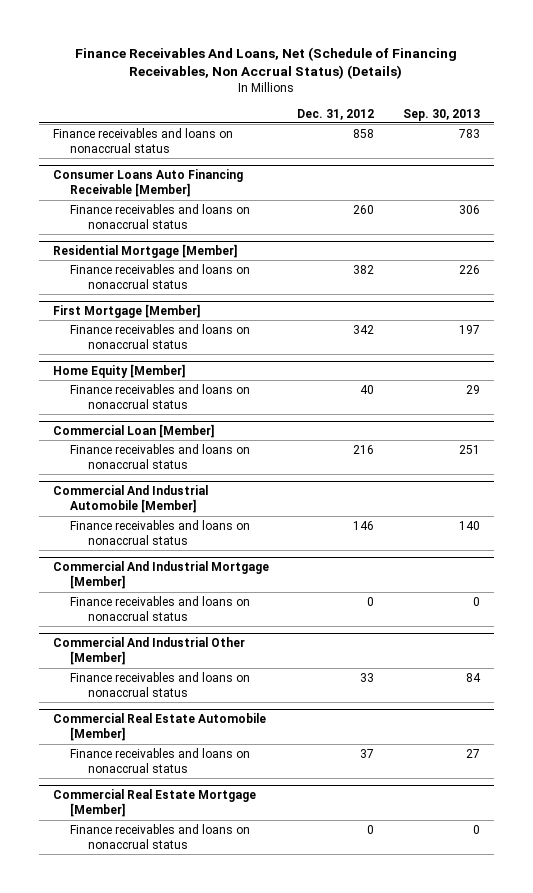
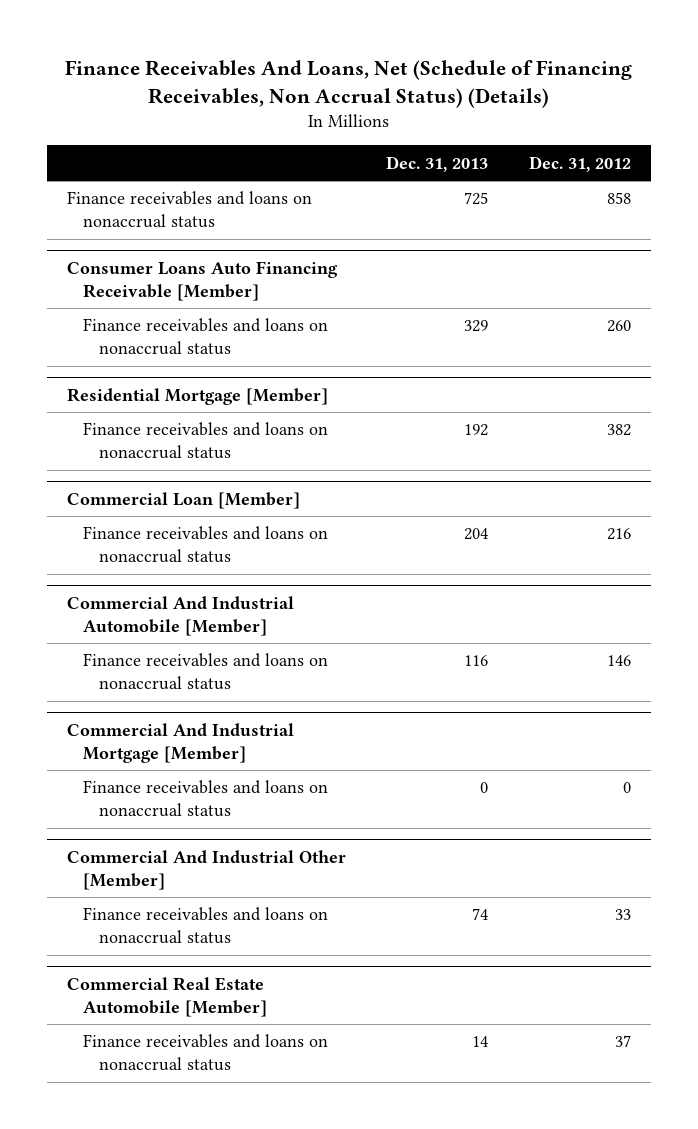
- | Dec. 31, 2012 | Sep. 30, 2013
+ | Dec. 31, 2013 | Dec. 31, 2012
- First Mortgage [Member]
- Finance receivables and loans on nonaccrual status | 342 | 197
- Home Equity [Member]
- Finance receivables and loans on nonaccrual status | 40 | 29
- Commercial Real Estate Mortgage [Member]
- Finance receivables and loans on nonaccrual status | 0 | 0

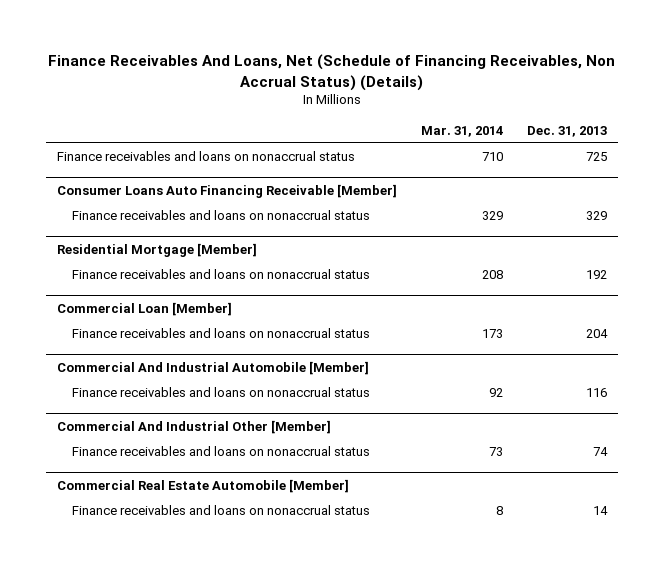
- | Dec. 31, 2013 | Dec. 31, 2012
+ | Mar. 31, 2014 | Dec. 31, 2013
- Commercial And Industrial Mortgage [Member]
- Finance receivables and loans on nonaccrual status | 0 | 0

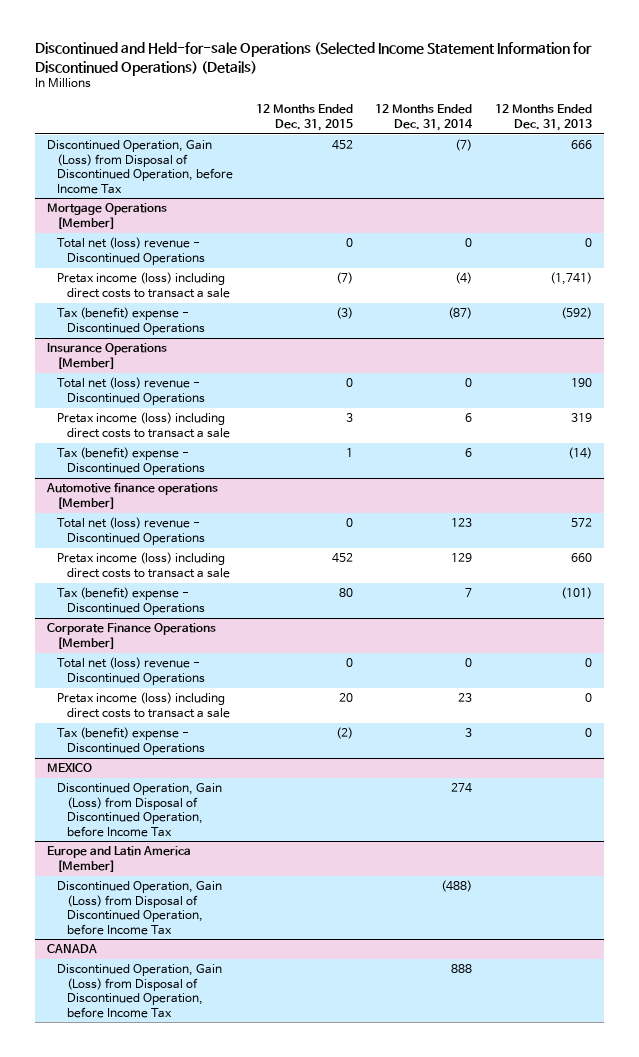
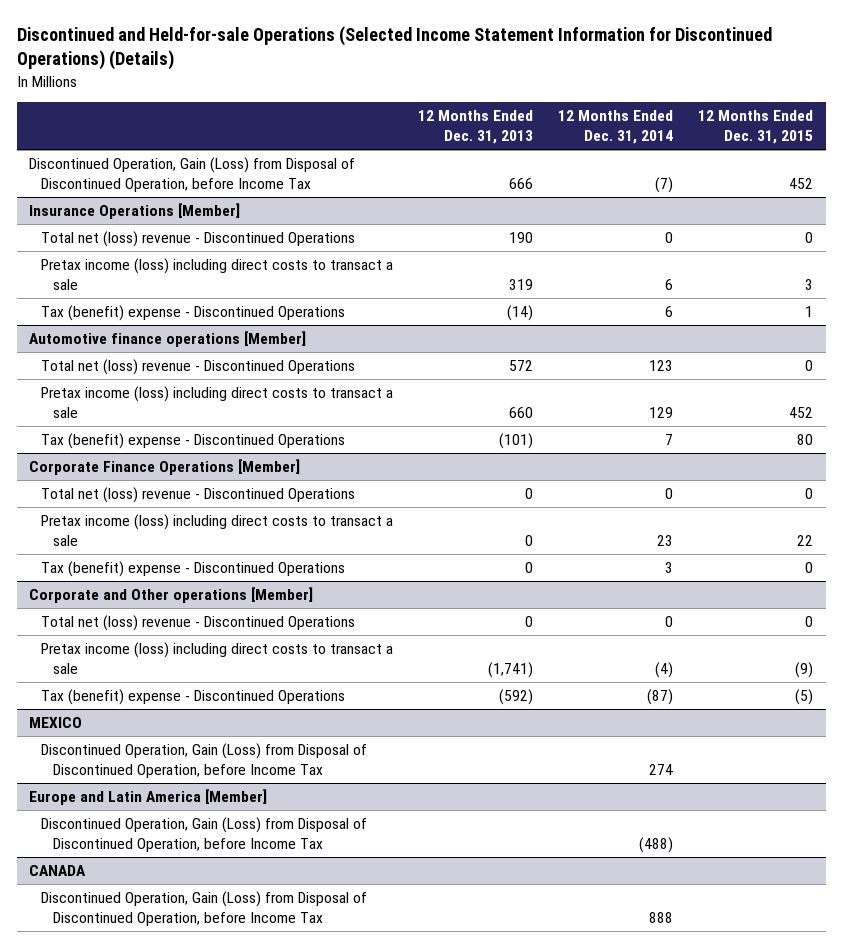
- | 12 Months Ended Dec. 31, 2015 | 12 Months Ended Dec. 31, 2014 | 12 Months Ended Dec. 31, 2013
+ | 12 Months Ended Dec. 31, 2013 | 12 Months Ended Dec. 31, 2014 | 12 Months Ended Dec. 31, 2015
- Mortgage Operations [Member]
- Total net (loss) revenue - Discontinued Operations | 0 | 0 | 0
- Pretax income (loss) including direct costs to transact a sale | (7) | (4) | (1,741)
- Tax (benefit) expense - Discontinued Operations | (3) | (87) | (592)
@ Corporate Finance Operations [Member]
- Pretax income (loss) including direct costs to transact a sale | 20 | 23 | 0
- Tax (benefit) expense - Discontinued Operations | (2) | 3 | 0
+ Pretax income (loss) including direct costs to transact a sale | 0 | 23 | 22
+ Tax (benefit) expense - Discontinued Operations | 0 | 3 | 0
+ Corporate and Other operations [Member]
+ Total net (loss) revenue - Discontinued Operations | 0 | 0 | 0
+ Pretax income (loss) including direct costs to transact a sale | (1,741) | (4) | (9)
+ Tax (benefit) expense - Discontinued Operations | (592) | (87) | (5)

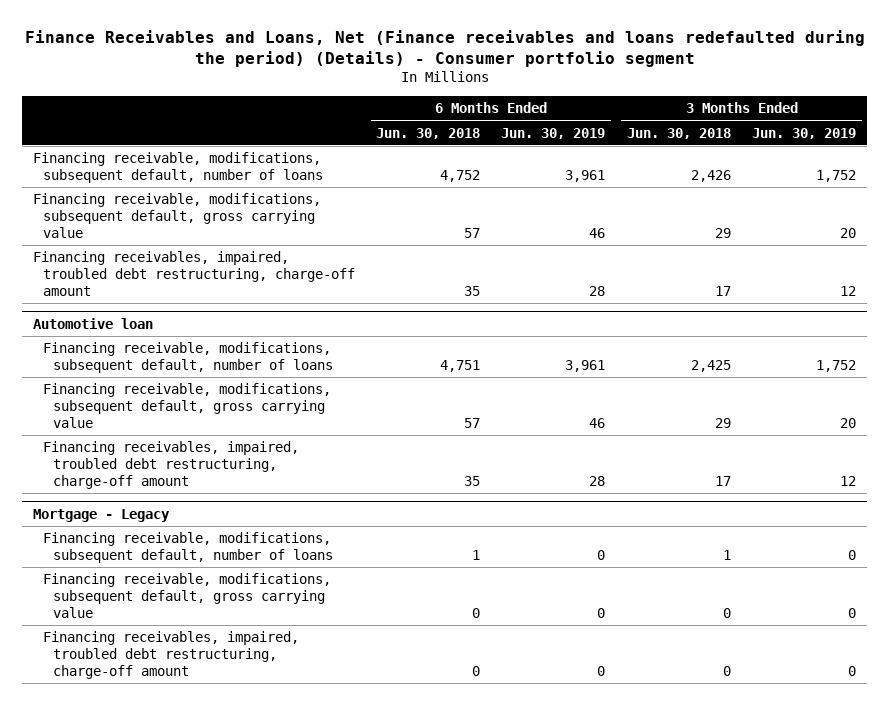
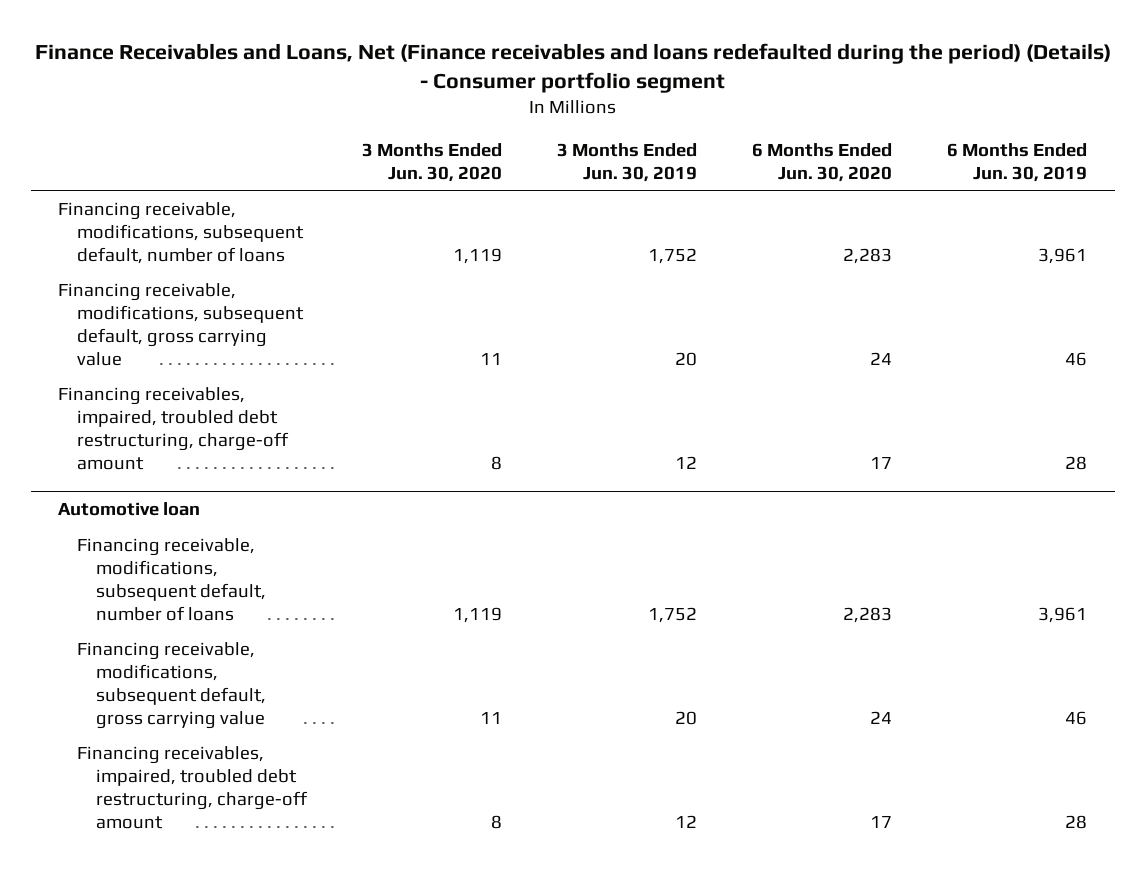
- | 6 Months Ended Jun. 30, 2018 | 6 Months Ended Jun. 30, 2019 | 3 Months Ended Jun. 30, 2018 | 3 Months Ended Jun. 30, 2019
+ | 3 Months Ended Jun. 30, 2020 | 3 Months Ended Jun. 30, 2019 | 6 Months Ended Jun. 30, 2020 | 6 Months Ended Jun. 30, 2019
- Mortgage - Legacy
- Financing receivable, modifications, subsequent default, number of loans | 1 | 0 | 1 | 0
- Financing receivable, modifications, subsequent default, gross carrying value | 0 | 0 | 0 | 0
- Financing receivables, impaired, troubled debt restructuring, charge-off amount | 0 | 0 | 0 | 0

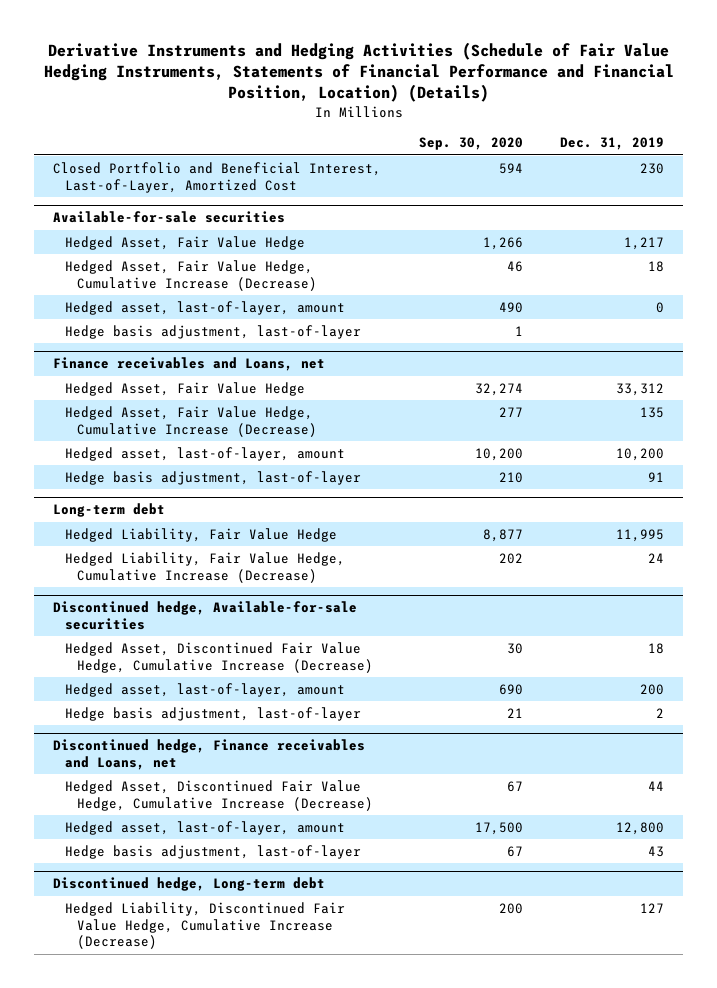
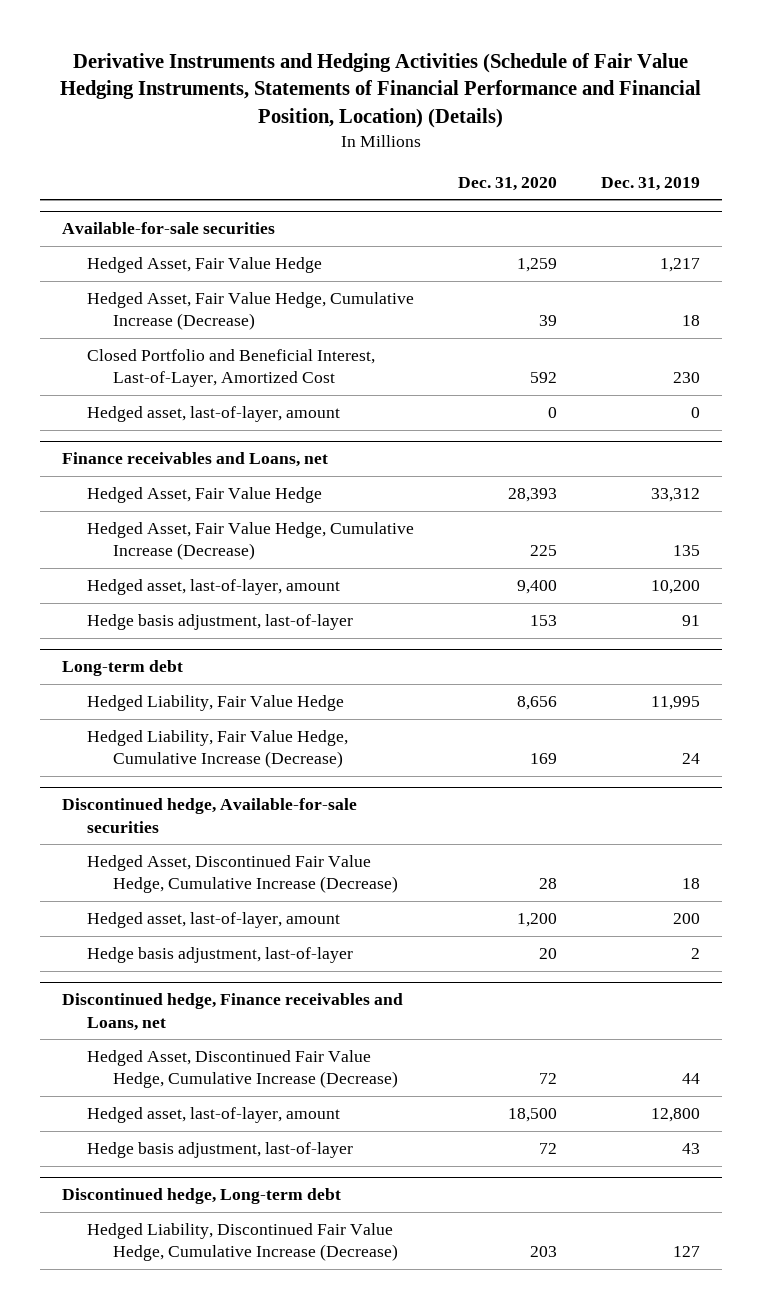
- | Sep. 30, 2020 | Dec. 31, 2019
+ | Dec. 31, 2020 | Dec. 31, 2019
- Closed Portfolio and Beneficial Interest, Last-of-Layer, Amortized Cost | 594 | 230
@ Available-for-sale securities
+ Closed Portfolio and Beneficial Interest, Last-of-Layer, Amortized Cost | 592 | 230
- Hedge basis adjustment, last-of-layer | 1 |

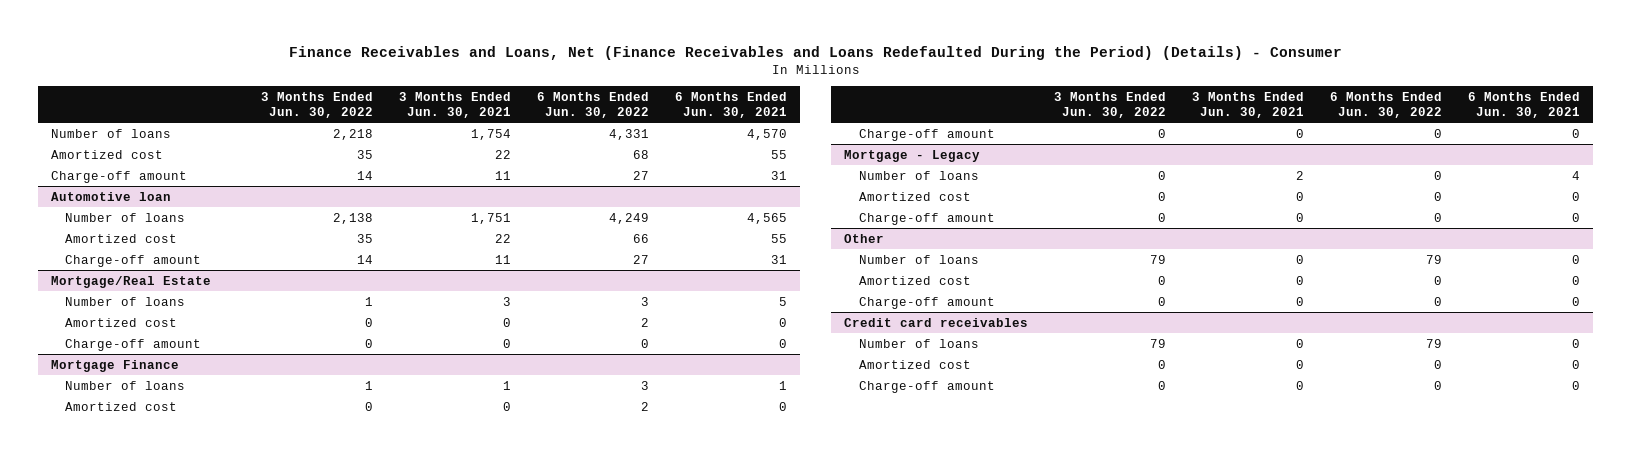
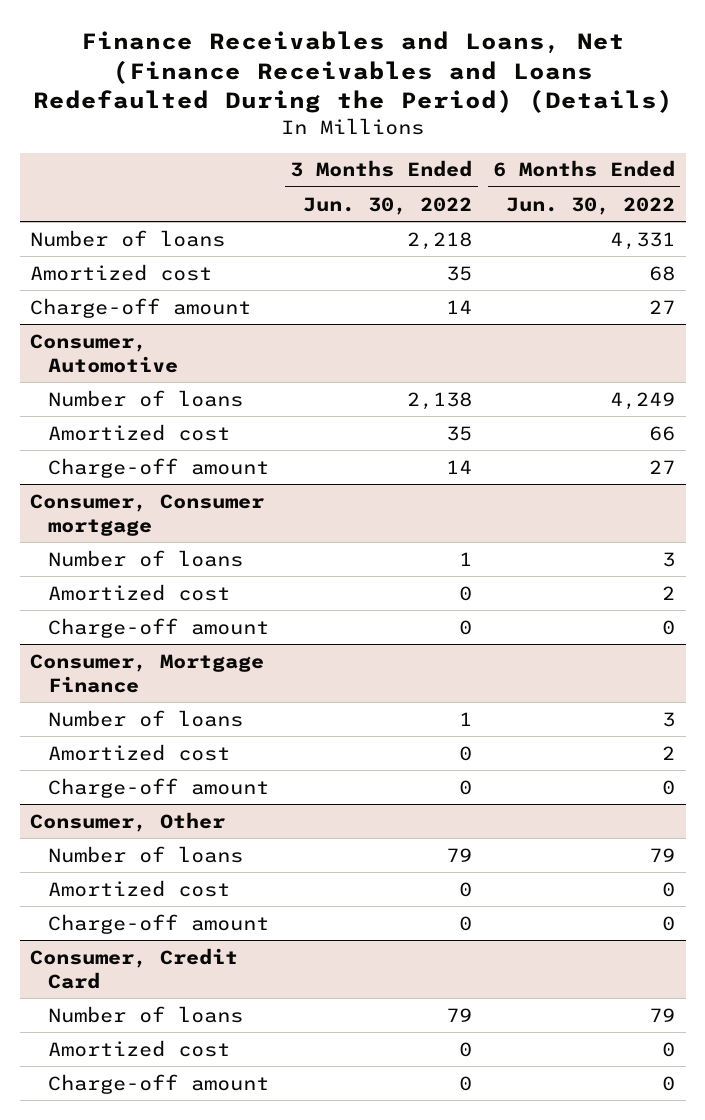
- Finance Receivables and Loans, Net (Finance Receivables and Loans Redefaulted During the Period) (Details) - Consumer
+ Finance Receivables and Loans, Net (Finance Receivables and Loans Redefaulted During the Period) (Details)
- | 3 Months Ended Jun. 30, 2022 | 3 Months Ended Jun. 30, 2021 | 6 Months Ended Jun. 30, 2022 | 6 Months Ended Jun. 30, 2021
+ | 3 Months Ended Jun. 30, 2022 | 6 Months Ended Jun. 30, 2022
- Automotive loan
+ Consumer, Automotive
- Mortgage/Real Estate
+ Consumer, Consumer mortgage
- Mortgage Finance
+ Consumer, Mortgage Finance
- Mortgage - Legacy
- Number of loans | 0 | 2 | 0 | 4
- Amortized cost | 0 | 0 | 0 | 0
- Charge-off amount | 0 | 0 | 0 | 0
- Other
+ Consumer, Other
- Credit card receivables
+ Consumer, Credit Card

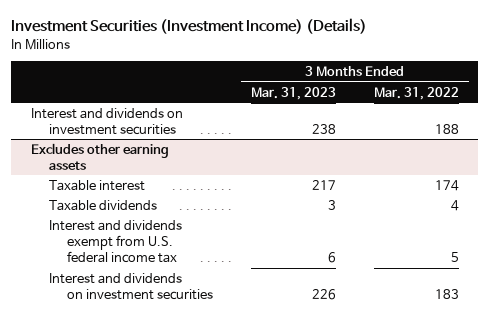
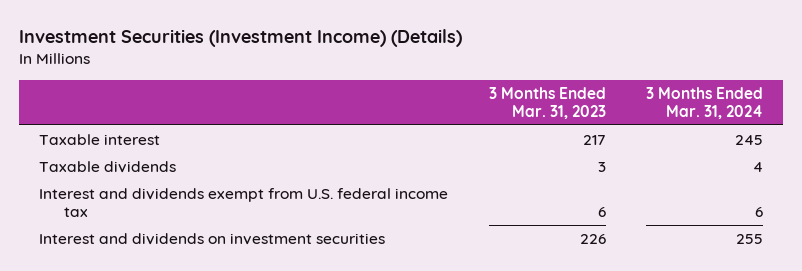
- | 3 Months Ended Mar. 31, 2023 | 3 Months Ended Mar. 31, 2022
+ | 3 Months Ended Mar. 31, 2023 | 3 Months Ended Mar. 31, 2024
- Interest and dividends on investment securities | 238 | 188
- Excludes other earning assets

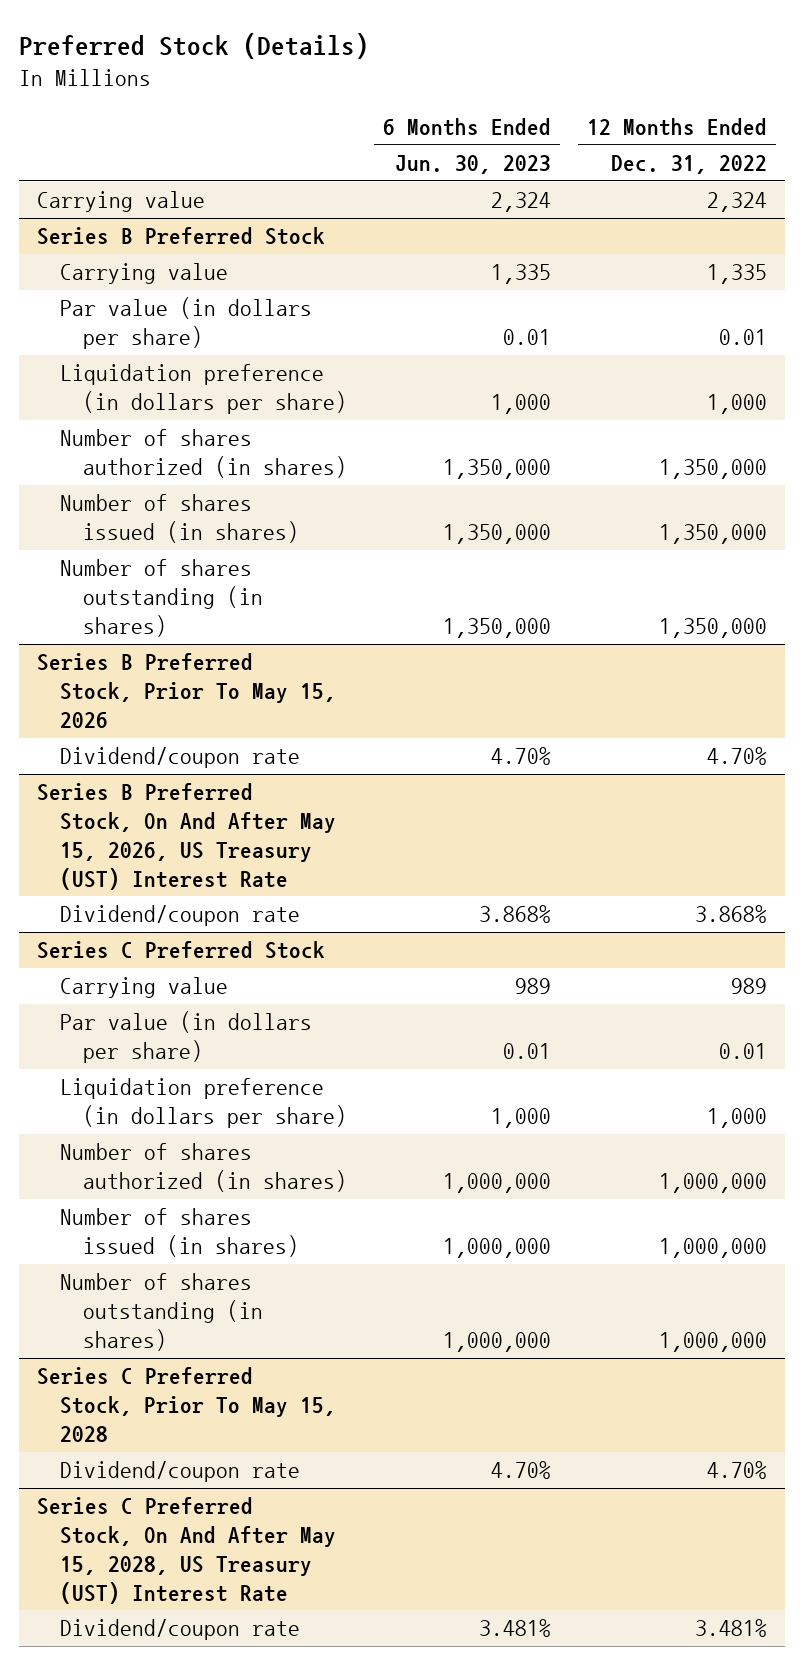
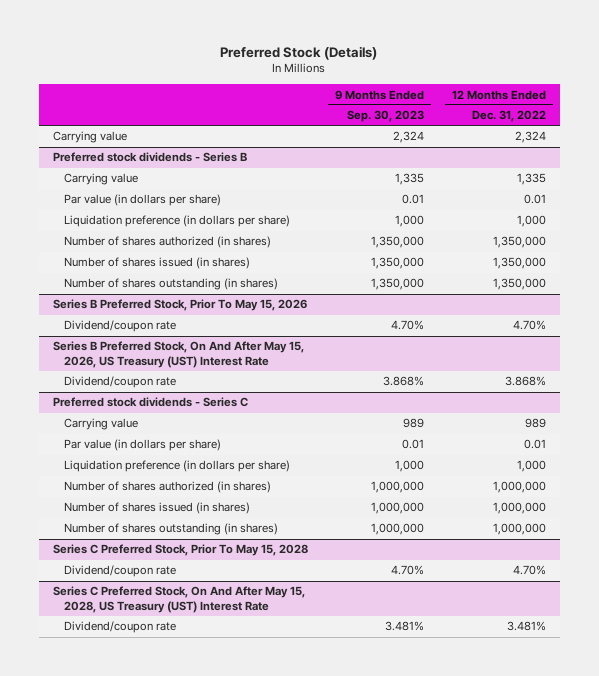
- | 6 Months Ended Jun. 30, 2023 | 12 Months Ended Dec. 31, 2022
+ | 9 Months Ended Sep. 30, 2023 | 12 Months Ended Dec. 31, 2022
- Series B Preferred Stock
+ Preferred stock dividends - Series B
- Series C Preferred Stock
+ Preferred stock dividends - Series C

